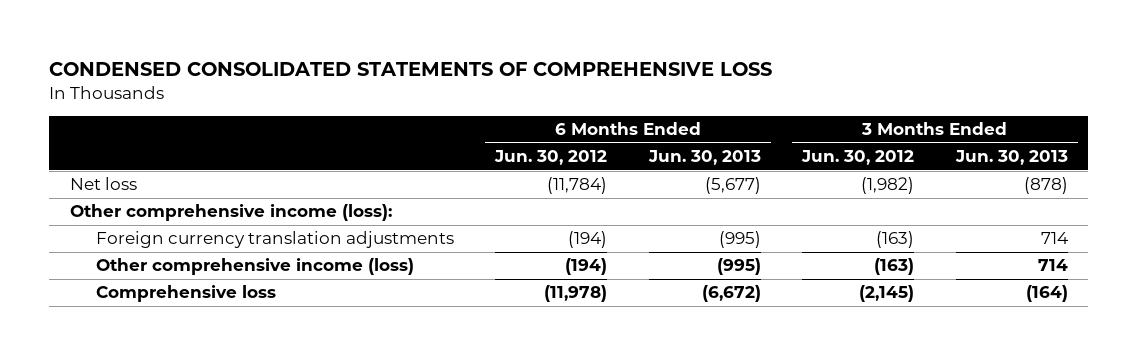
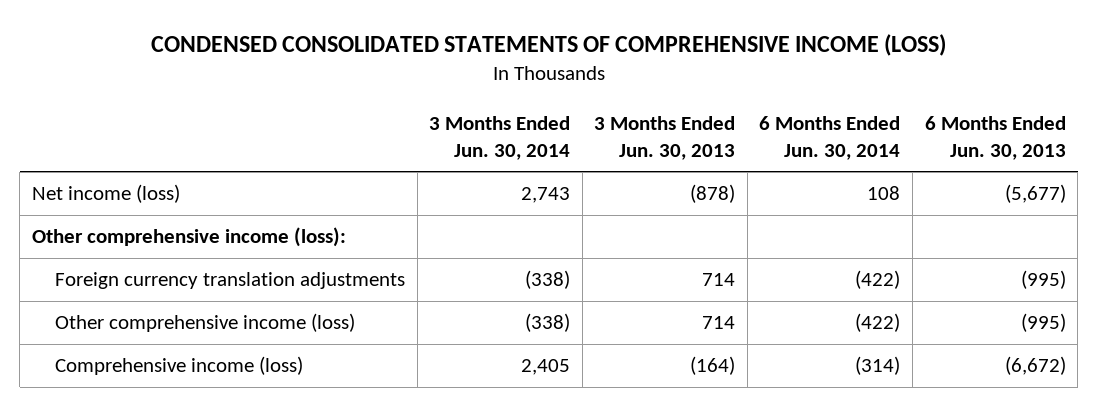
- CONDENSED CONSOLIDATED STATEMENTS OF COMPREHENSIVE LOSS
+ CONDENSED CONSOLIDATED STATEMENTS OF COMPREHENSIVE INCOME (LOSS)
- | 6 Months Ended Jun. 30, 2012 | 6 Months Ended Jun. 30, 2013 | 3 Months Ended Jun. 30, 2012 | 3 Months Ended Jun. 30, 2013
+ | 3 Months Ended Jun. 30, 2014 | 3 Months Ended Jun. 30, 2013 | 6 Months Ended Jun. 30, 2014 | 6 Months Ended Jun. 30, 2013
- Net loss | (11,784) | (5,677) | (1,982) | (878)
+ Net income (loss) | 2,743 | (878) | 108 | (5,677)
- Comprehensive loss | (11,978) | (6,672) | (2,145) | (164)
+ Comprehensive income (loss) | 2,405 | (164) | (314) | (6,672)

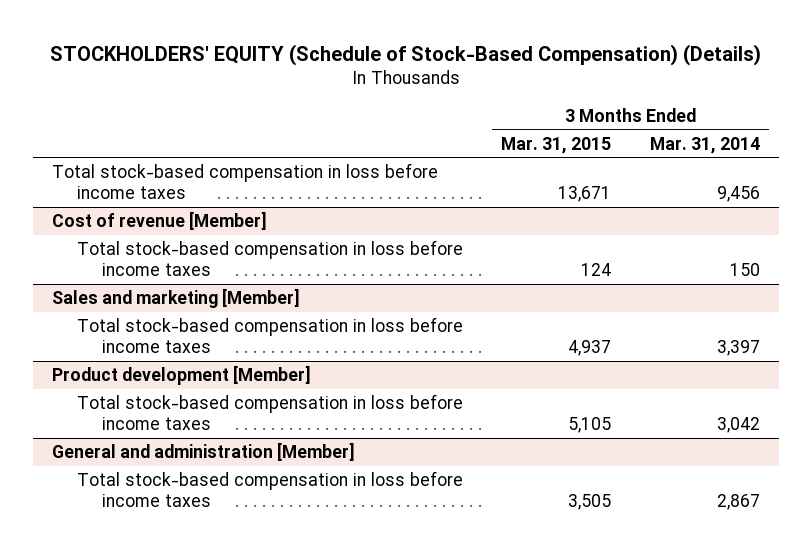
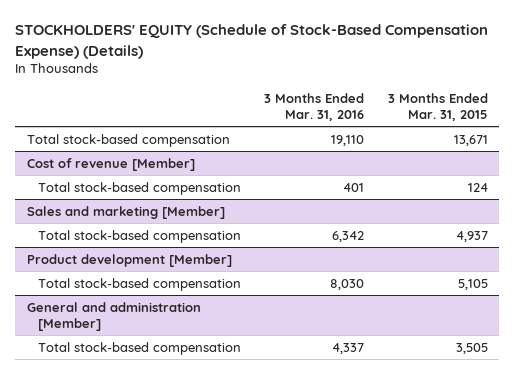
- STOCKHOLDERS' EQUITY (Schedule of Stock-Based Compensation) (Details)
+ STOCKHOLDERS' EQUITY (Schedule of Stock-Based Compensation Expense) (Details)
- | 3 Months Ended Mar. 31, 2015 | 3 Months Ended Mar. 31, 2014
+ | 3 Months Ended Mar. 31, 2016 | 3 Months Ended Mar. 31, 2015
- Total stock-based compensation in loss before income taxes | 13,671 | 9,456
+ Total stock-based compensation | 19,110 | 13,671
@ Cost of revenue [Member]
- Total stock-based compensation in loss before income taxes | 124 | 150
+ Total stock-based compensation | 401 | 124
@ Sales and marketing [Member]
- Total stock-based compensation in loss before income taxes | 4,937 | 3,397
+ Total stock-based compensation | 6,342 | 4,937
@ Product development [Member]
- Total stock-based compensation in loss before income taxes | 5,105 | 3,042
+ Total stock-based compensation | 8,030 | 5,105
@ General and administration [Member]
- Total stock-based compensation in loss before income taxes | 3,505 | 2,867
+ Total stock-based compensation | 4,337 | 3,505

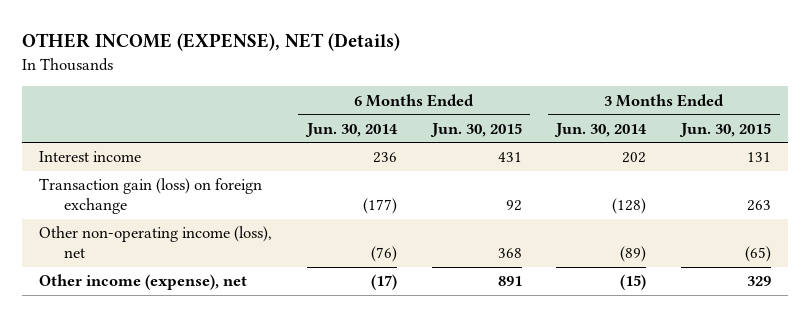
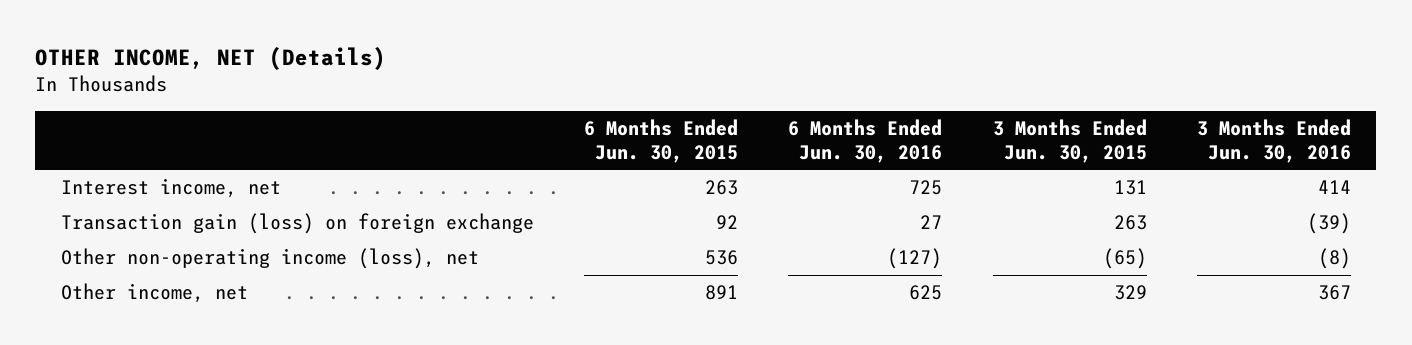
- OTHER INCOME (EXPENSE), NET (Details)
+ OTHER INCOME, NET (Details)
- | 6 Months Ended Jun. 30, 2014 | 6 Months Ended Jun. 30, 2015 | 3 Months Ended Jun. 30, 2014 | 3 Months Ended Jun. 30, 2015
+ | 6 Months Ended Jun. 30, 2015 | 6 Months Ended Jun. 30, 2016 | 3 Months Ended Jun. 30, 2015 | 3 Months Ended Jun. 30, 2016
- Interest income | 236 | 431 | 202 | 131
+ Interest income, net | 263 | 725 | 131 | 414
- Other non-operating income (loss), net | (76) | 368 | (89) | (65)
- Other income (expense), net | (17) | 891 | (15) | 329
+ Other non-operating income (loss), net | 536 | (127) | (65) | (8)
+ Other income, net | 891 | 625 | 329 | 367

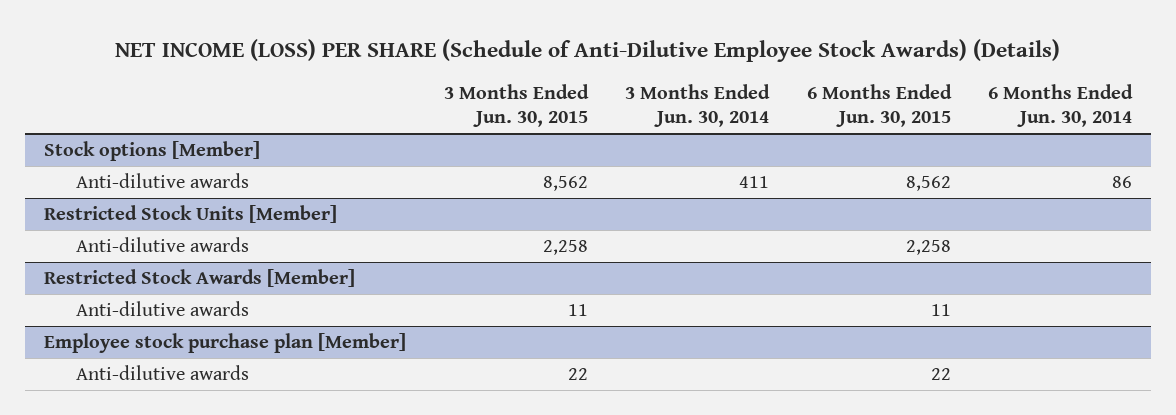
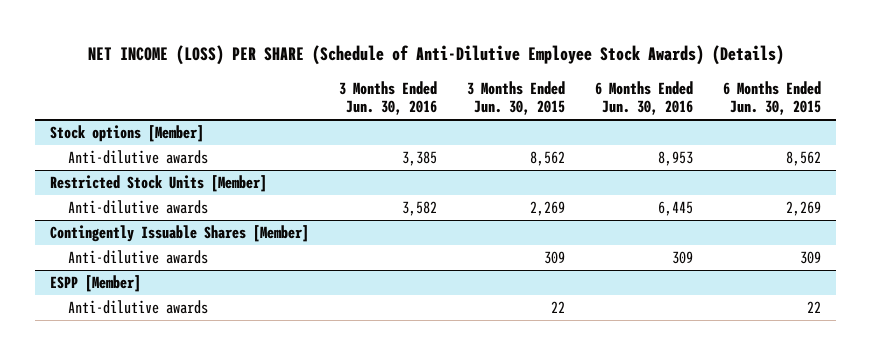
- | 3 Months Ended Jun. 30, 2015 | 3 Months Ended Jun. 30, 2014 | 6 Months Ended Jun. 30, 2015 | 6 Months Ended Jun. 30, 2014
+ | 3 Months Ended Jun. 30, 2016 | 3 Months Ended Jun. 30, 2015 | 6 Months Ended Jun. 30, 2016 | 6 Months Ended Jun. 30, 2015
@ Restricted Stock Units [Member]
- Anti-dilutive awards | 2,258 | | 2,258 |
- Restricted Stock Awards [Member]
- Anti-dilutive awards | 11 | | 11 |
- Employee stock purchase plan [Member]
@ Restricted Stock Units [Member]
+ Anti-dilutive awards | 3,582 | 2,269 | 6,445 | 2,269
+ Contingently Issuable Shares [Member]
+ Anti-dilutive awards | | 309 | 309 | 309
+ ESPP [Member]

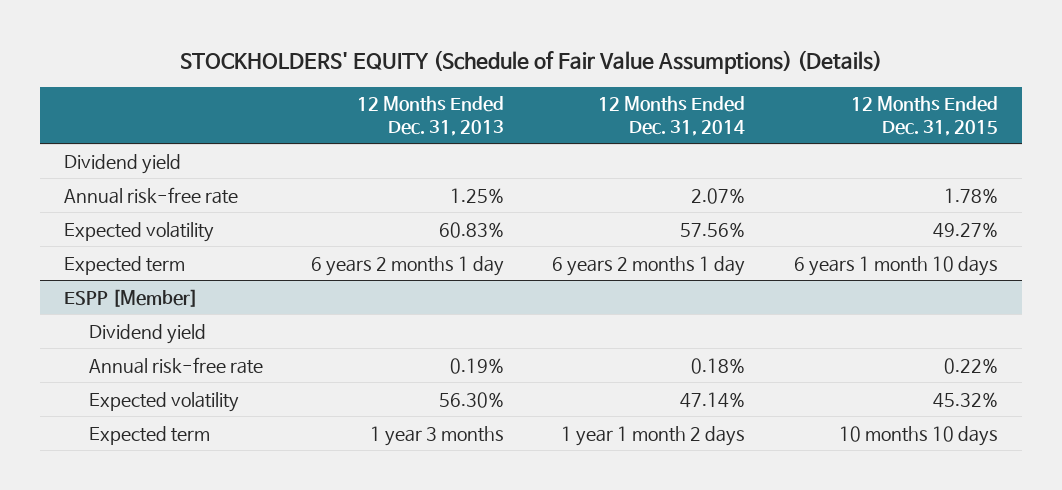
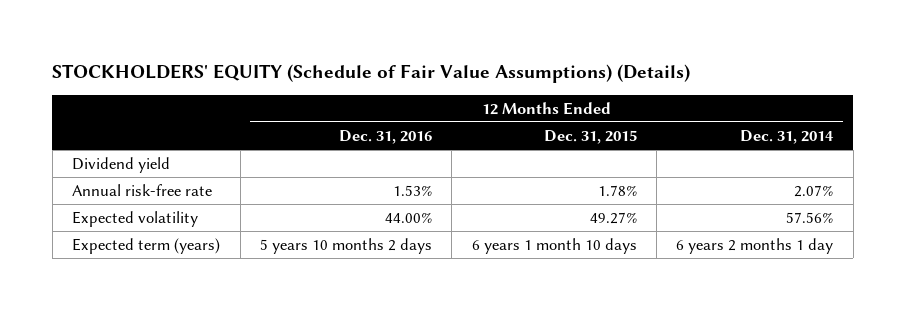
- | 12 Months Ended Dec. 31, 2013 | 12 Months Ended Dec. 31, 2014 | 12 Months Ended Dec. 31, 2015
+ | 12 Months Ended Dec. 31, 2016 | 12 Months Ended Dec. 31, 2015 | 12 Months Ended Dec. 31, 2014
- Expected term | 6 years 2 months 1 day | 6 years 2 months 1 day | 6 years 1 month 10 days
- ESPP [Member]
- Dividend yield
- Annual risk-free rate | 0.19% | 0.18% | 0.22%
- Expected volatility | 56.30% | 47.14% | 45.32%
- Expected term | 1 year 3 months | 1 year 1 month 2 days | 10 months 10 days
+ Expected term (years) | 5 years 10 months 2 days | 6 years 1 month 10 days | 6 years 2 months 1 day

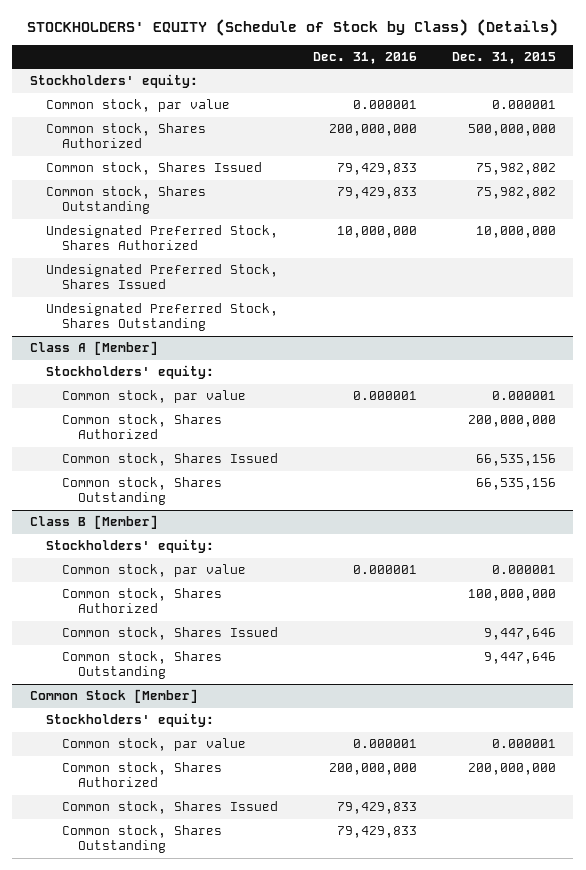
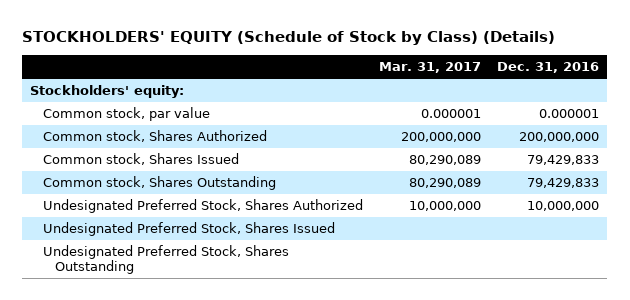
- | Dec. 31, 2016 | Dec. 31, 2015
+ | Mar. 31, 2017 | Dec. 31, 2016
- Class A [Member]
- Stockholders' equity:
- Common stock, par value | 0.000001 | 0.000001
- Common stock, Shares Authorized | | 200,000,000
- Common stock, Shares Issued | | 66,535,156
- Common stock, Shares Outstanding | | 66,535,156
- Class B [Member]
- Stockholders' equity:
- Common stock, par value | 0.000001 | 0.000001
- Common stock, Shares Authorized | | 100,000,000
- Common stock, Shares Issued | | 9,447,646
- Common stock, Shares Outstanding | | 9,447,646
- Common Stock [Member]
- Stockholders' equity:
- Common stock, par value | 0.000001 | 0.000001
- Common stock, Shares Authorized | 200,000,000 | 200,000,000
- Common stock, Shares Issued | 79,429,833 |
- Common stock, Shares Outstanding | 79,429,833 |

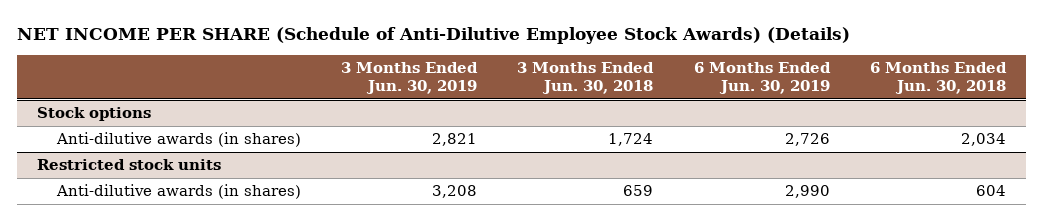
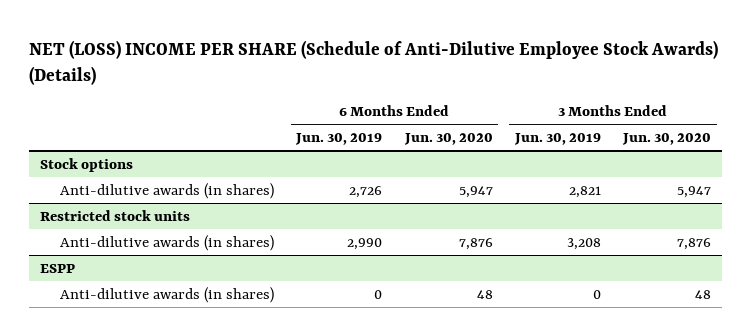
- NET INCOME PER SHARE (Schedule of Anti-Dilutive Employee Stock Awards) (Details)
+ NET (LOSS) INCOME PER SHARE (Schedule of Anti-Dilutive Employee Stock Awards) (Details)
- | 3 Months Ended Jun. 30, 2019 | 3 Months Ended Jun. 30, 2018 | 6 Months Ended Jun. 30, 2019 | 6 Months Ended Jun. 30, 2018
+ | 6 Months Ended Jun. 30, 2019 | 6 Months Ended Jun. 30, 2020 | 3 Months Ended Jun. 30, 2019 | 3 Months Ended Jun. 30, 2020
+ ESPP
+ Anti-dilutive awards (in shares) | 0 | 48 | 0 | 48

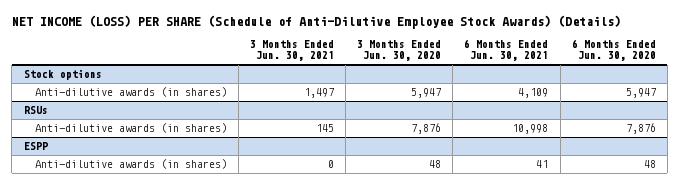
- NET (LOSS) INCOME PER SHARE (Schedule of Anti-Dilutive Employee Stock Awards) (Details)
+ NET INCOME (LOSS) PER SHARE (Schedule of Anti-Dilutive Employee Stock Awards) (Details)
- | 6 Months Ended Jun. 30, 2019 | 6 Months Ended Jun. 30, 2020 | 3 Months Ended Jun. 30, 2019 | 3 Months Ended Jun. 30, 2020
+ | 3 Months Ended Jun. 30, 2021 | 3 Months Ended Jun. 30, 2020 | 6 Months Ended Jun. 30, 2021 | 6 Months Ended Jun. 30, 2020
- Restricted stock units
+ RSUs

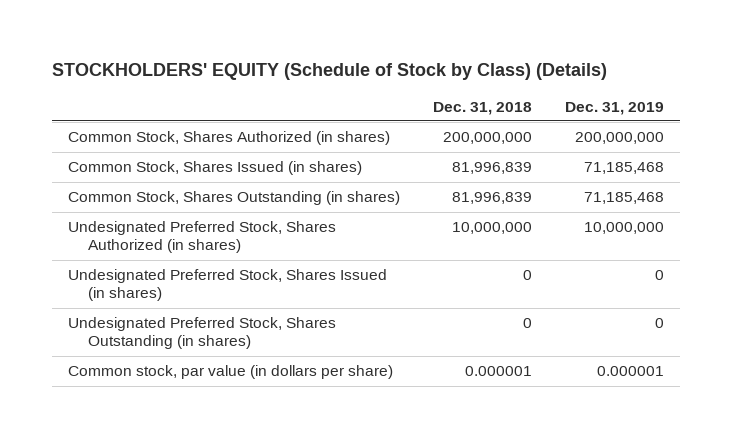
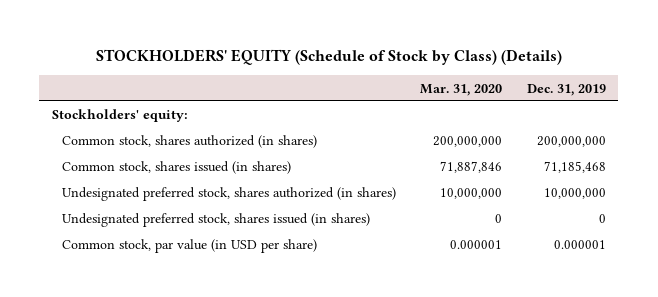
- | Dec. 31, 2018 | Dec. 31, 2019
+ | Mar. 31, 2020 | Dec. 31, 2019
- Common Stock, Shares Authorized (in shares) | 200,000,000 | 200,000,000
- Common Stock, Shares Issued (in shares) | 81,996,839 | 71,185,468
- Common Stock, Shares Outstanding (in shares) | 81,996,839 | 71,185,468
- Undesignated Preferred Stock, Shares Authorized (in shares) | 10,000,000 | 10,000,000
- Undesignated Preferred Stock, Shares Issued (in shares) | 0 | 0
- Undesignated Preferred Stock, Shares Outstanding (in shares) | 0 | 0
- Common stock, par value (in dollars per share) | 0.000001 | 0.000001
+ Stockholders' equity:
+ Common stock, shares authorized (in shares) | 200,000,000 | 200,000,000
+ Common stock, shares issued (in shares) | 71,887,846 | 71,185,468
+ Undesignated preferred stock, shares authorized (in shares) | 10,000,000 | 10,000,000
+ Undesignated preferred stock, shares issued (in shares) | 0 | 0
+ Common stock, par value (in USD per share) | 0.000001 | 0.000001

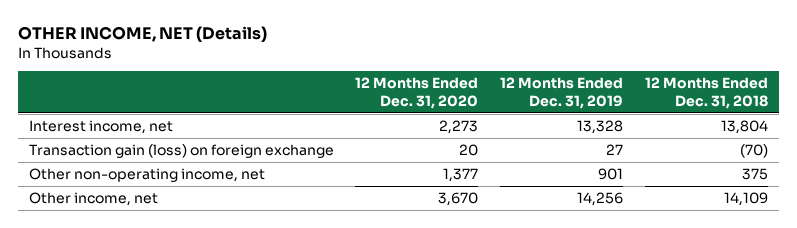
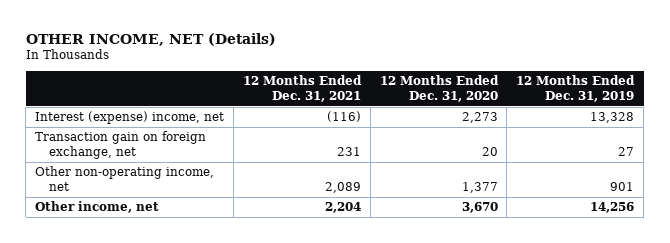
- | 12 Months Ended Dec. 31, 2020 | 12 Months Ended Dec. 31, 2019 | 12 Months Ended Dec. 31, 2018
+ | 12 Months Ended Dec. 31, 2021 | 12 Months Ended Dec. 31, 2020 | 12 Months Ended Dec. 31, 2019
- Interest income, net | 2,273 | 13,328 | 13,804
- Transaction gain (loss) on foreign exchange | 20 | 27 | (70)
+ Interest (expense) income, net | (116) | 2,273 | 13,328
+ Transaction gain on foreign exchange, net | 231 | 20 | 27

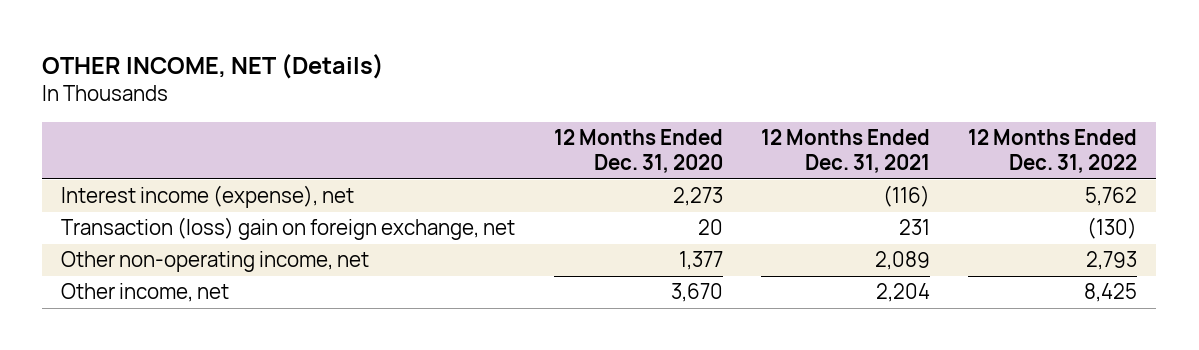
- | 12 Months Ended Dec. 31, 2021 | 12 Months Ended Dec. 31, 2020 | 12 Months Ended Dec. 31, 2019
+ | 12 Months Ended Dec. 31, 2020 | 12 Months Ended Dec. 31, 2021 | 12 Months Ended Dec. 31, 2022
- Interest (expense) income, net | (116) | 2,273 | 13,328
- Transaction gain on foreign exchange, net | 231 | 20 | 27
+ Interest income (expense), net | 2,273 | (116) | 5,762
+ Transaction (loss) gain on foreign exchange, net | 20 | 231 | (130)

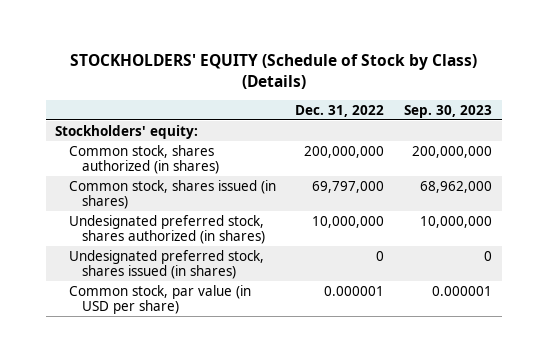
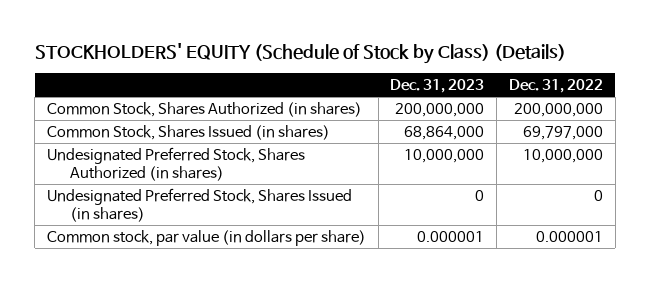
- | Dec. 31, 2022 | Sep. 30, 2023
+ | Dec. 31, 2023 | Dec. 31, 2022
- Stockholders' equity:
- Common stock, shares authorized (in shares) | 200,000,000 | 200,000,000
- Common stock, shares issued (in shares) | 69,797,000 | 68,962,000
- Undesignated preferred stock, shares authorized (in shares) | 10,000,000 | 10,000,000
- Undesignated preferred stock, shares issued (in shares) | 0 | 0
- Common stock, par value (in USD per share) | 0.000001 | 0.000001
+ Common Stock, Shares Authorized (in shares) | 200,000,000 | 200,000,000
+ Common Stock, Shares Issued (in shares) | 68,864,000 | 69,797,000
+ Undesignated Preferred Stock, Shares Authorized (in shares) | 10,000,000 | 10,000,000
+ Undesignated Preferred Stock, Shares Issued (in shares) | 0 | 0
+ Common stock, par value (in dollars per share) | 0.000001 | 0.000001

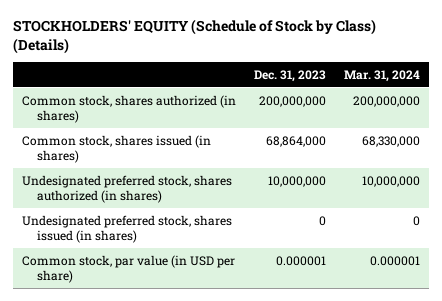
- | Dec. 31, 2023 | Dec. 31, 2022
+ | Dec. 31, 2023 | Mar. 31, 2024
- Common Stock, Shares Authorized (in shares) | 200,000,000 | 200,000,000
- Common Stock, Shares Issued (in shares) | 68,864,000 | 69,797,000
- Undesignated Preferred Stock, Shares Authorized (in shares) | 10,000,000 | 10,000,000
- Undesignated Preferred Stock, Shares Issued (in shares) | 0 | 0
- Common stock, par value (in dollars per share) | 0.000001 | 0.000001
+ Common stock, shares authorized (in shares) | 200,000,000 | 200,000,000
+ Common stock, shares issued (in shares) | 68,864,000 | 68,330,000
+ Undesignated preferred stock, shares authorized (in shares) | 10,000,000 | 10,000,000
+ Undesignated preferred stock, shares issued (in shares) | 0 | 0
+ Common stock, par value (in USD per share) | 0.000001 | 0.000001

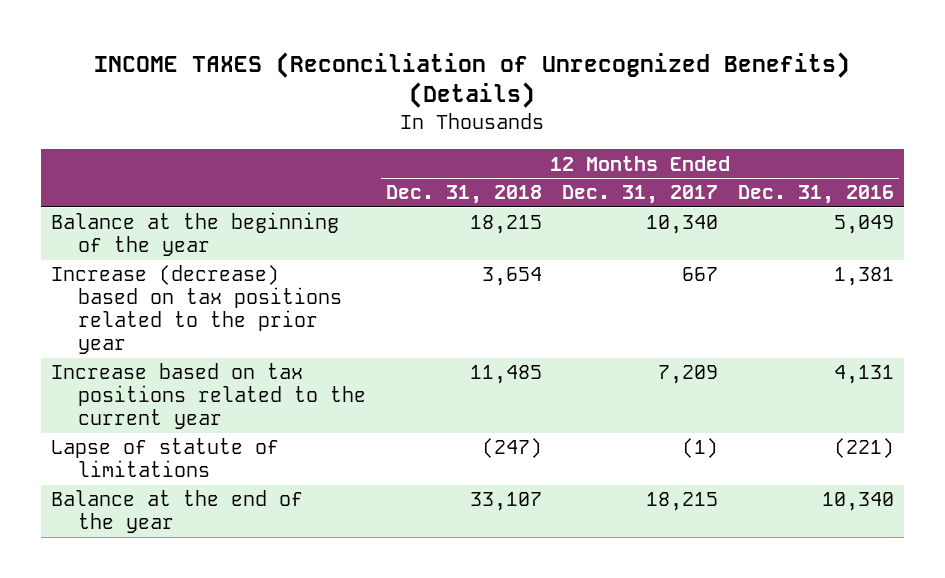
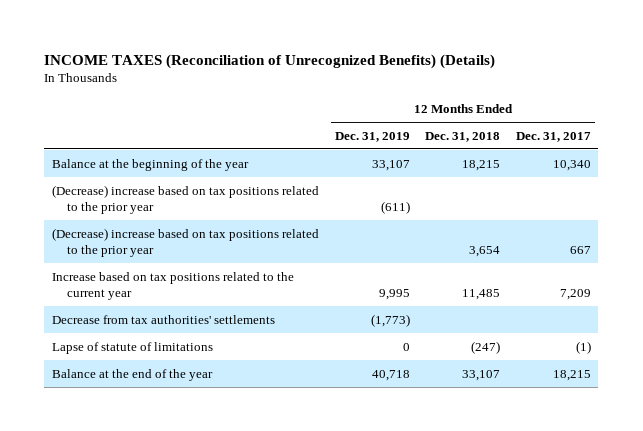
- | 12 Months Ended Dec. 31, 2018 | 12 Months Ended Dec. 31, 2017 | 12 Months Ended Dec. 31, 2016
+ | 12 Months Ended Dec. 31, 2019 | 12 Months Ended Dec. 31, 2018 | 12 Months Ended Dec. 31, 2017
- Increase (decrease) based on tax positions related to the prior year | 3,654 | 667 | 1,381
+ (Decrease) increase based on tax positions related to the prior year | (611) | |
+ (Decrease) increase based on tax positions related to the prior year | | 3,654 | 667
+ Decrease from tax authorities' settlements | (1,773) | |

